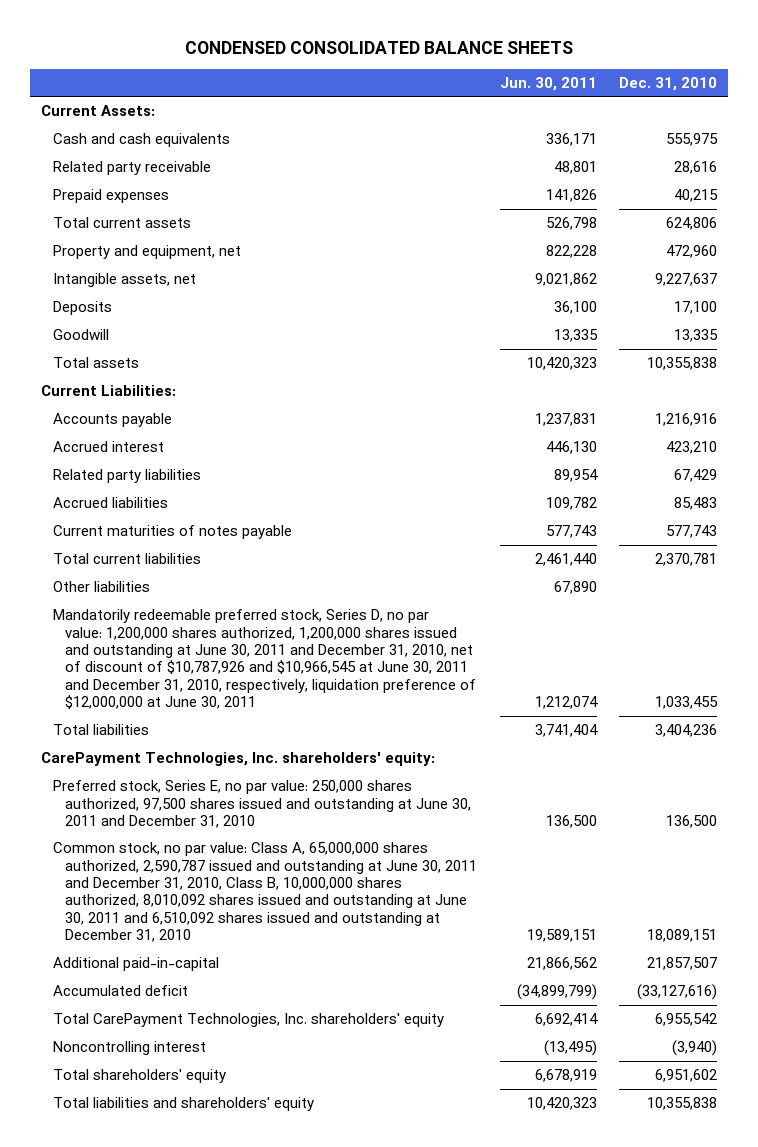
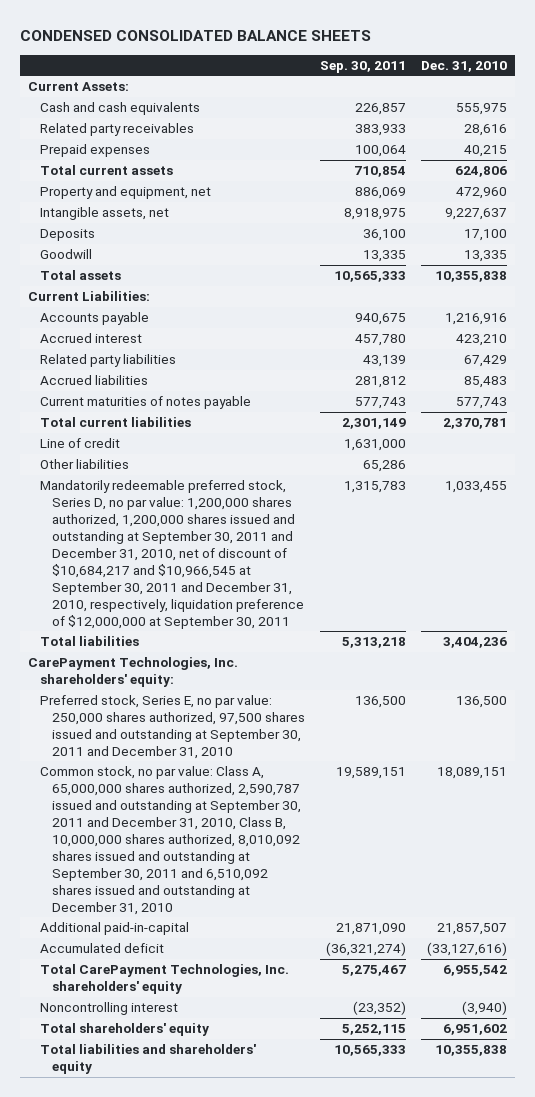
- | Jun. 30, 2011 | Dec. 31, 2010
+ | Sep. 30, 2011 | Dec. 31, 2010
- Related party receivable | 48,801 | 28,616
+ Related party receivables | 383,933 | 28,616
+ Line of credit | 1,631,000 |
- Mandatorily redeemable preferred stock, Series D, no par value: 1,200,000 shares authorized, 1,200,000 shares issued and outstanding at June 30, 2011 and December 31, 2010, net of discount of $10,787,926 and $10,966,545 at June 30, 2011 and December 31, 2010, respectively, liquidation preference of $12,000,000 at June 30, 2011 | 1,212,074 | 1,033,455
+ Mandatorily redeemable preferred stock, Series D, no par value: 1,200,000 shares authorized, 1,200,000 shares issued and outstanding at September 30, 2011 and December 31, 2010, net of discount of $10,684,217 and $10,966,545 at September 30, 2011 and December 31, 2010, respectively, liquidation preference of $12,000,000 at September 30, 2011 | 1,315,783 | 1,033,455
- Preferred stock, Series E, no par value: 250,000 shares authorized, 97,500 shares issued and outstanding at June 30, 2011 and December 31, 2010 | 136,500 | 136,500
- Common stock, no par value: Class A, 65,000,000 shares authorized, 2,590,787 issued and outstanding at June 30, 2011 and December 31, 2010, Class B, 10,000,000 shares authorized, 8,010,092 shares issued and outstanding at June 30, 2011 and 6,510,092 shares issued and outstanding at December 31, 2010 | 19,589,151 | 18,089,151
+ Preferred stock, Series E, no par value: 250,000 shares authorized, 97,500 shares issued and outstanding at September 30, 2011 and December 31, 2010 | 136,500 | 136,500
+ Common stock, no par value: Class A, 65,000,000 shares authorized, 2,590,787 issued and outstanding at September 30, 2011 and December 31, 2010, Class B, 10,000,000 shares authorized, 8,010,092 shares issued and outstanding at September 30, 2011 and 6,510,092 shares issued and outstanding at December 31, 2010 | 19,589,151 | 18,089,151

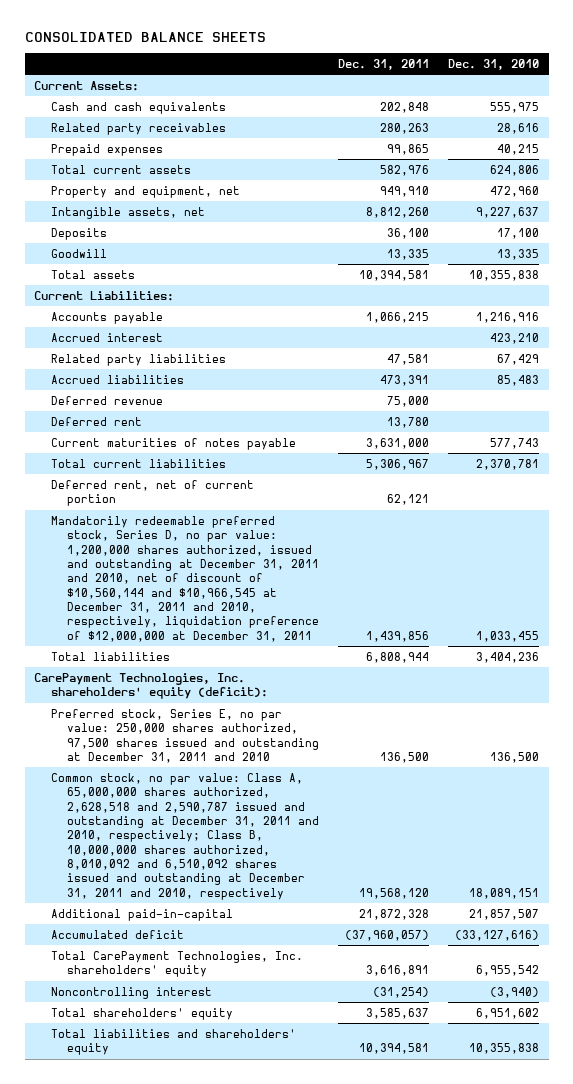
- CONDENSED CONSOLIDATED BALANCE SHEETS
+ CONSOLIDATED BALANCE SHEETS
- | Sep. 30, 2011 | Dec. 31, 2010
+ | Dec. 31, 2011 | Dec. 31, 2010
+ Deferred revenue | 75,000 |
+ Deferred rent | 13,780 |
- Line of credit | 1,631,000 |
- Other liabilities | 65,286 |
- Mandatorily redeemable preferred stock, Series D, no par value: 1,200,000 shares authorized, 1,200,000 shares issued and outstanding at September 30, 2011 and December 31, 2010, net of discount of $10,684,217 and $10,966,545 at September 30, 2011 and December 31, 2010, respectively, liquidation preference of $12,000,000 at September 30, 2011 | 1,315,783 | 1,033,455
+ Deferred rent, net of current portion | 62,121 |
+ Mandatorily redeemable preferred stock, Series D, no par value: 1,200,000 shares authorized, issued and outstanding at December 31, 2011 and 2010, net of discount of $10,560,144 and $10,966,545 at December 31, 2011 and 2010, respectively, liquidation preference of $12,000,000 at December 31, 2011 | 1,439,856 | 1,033,455
- CarePayment Technologies, Inc. shareholders' equity:
- Preferred stock, Series E, no par value: 250,000 shares authorized, 97,500 shares issued and outstanding at September 30, 2011 and December 31, 2010 | 136,500 | 136,500
- Common stock, no par value: Class A, 65,000,000 shares authorized, 2,590,787 issued and outstanding at September 30, 2011 and December 31, 2010, Class B, 10,000,000 shares authorized, 8,010,092 shares issued and outstanding at September 30, 2011 and 6,510,092 shares issued and outstanding at December 31, 2010 | 19,589,151 | 18,089,151
+ CarePayment Technologies, Inc. shareholders' equity (deficit):
+ Preferred stock, Series E, no par value: 250,000 shares authorized, 97,500 shares issued and outstanding at December 31, 2011 and 2010 | 136,500 | 136,500
+ Common stock, no par value: Class A, 65,000,000 shares authorized, 2,628,518 and 2,590,787 issued and outstanding at December 31, 2011 and 2010, respectively; Class B, 10,000,000 shares authorized, 8,010,092 and 6,510,092 shares issued and outstanding at December 31, 2011 and 2010, respectively | 19,568,120 | 18,089,151

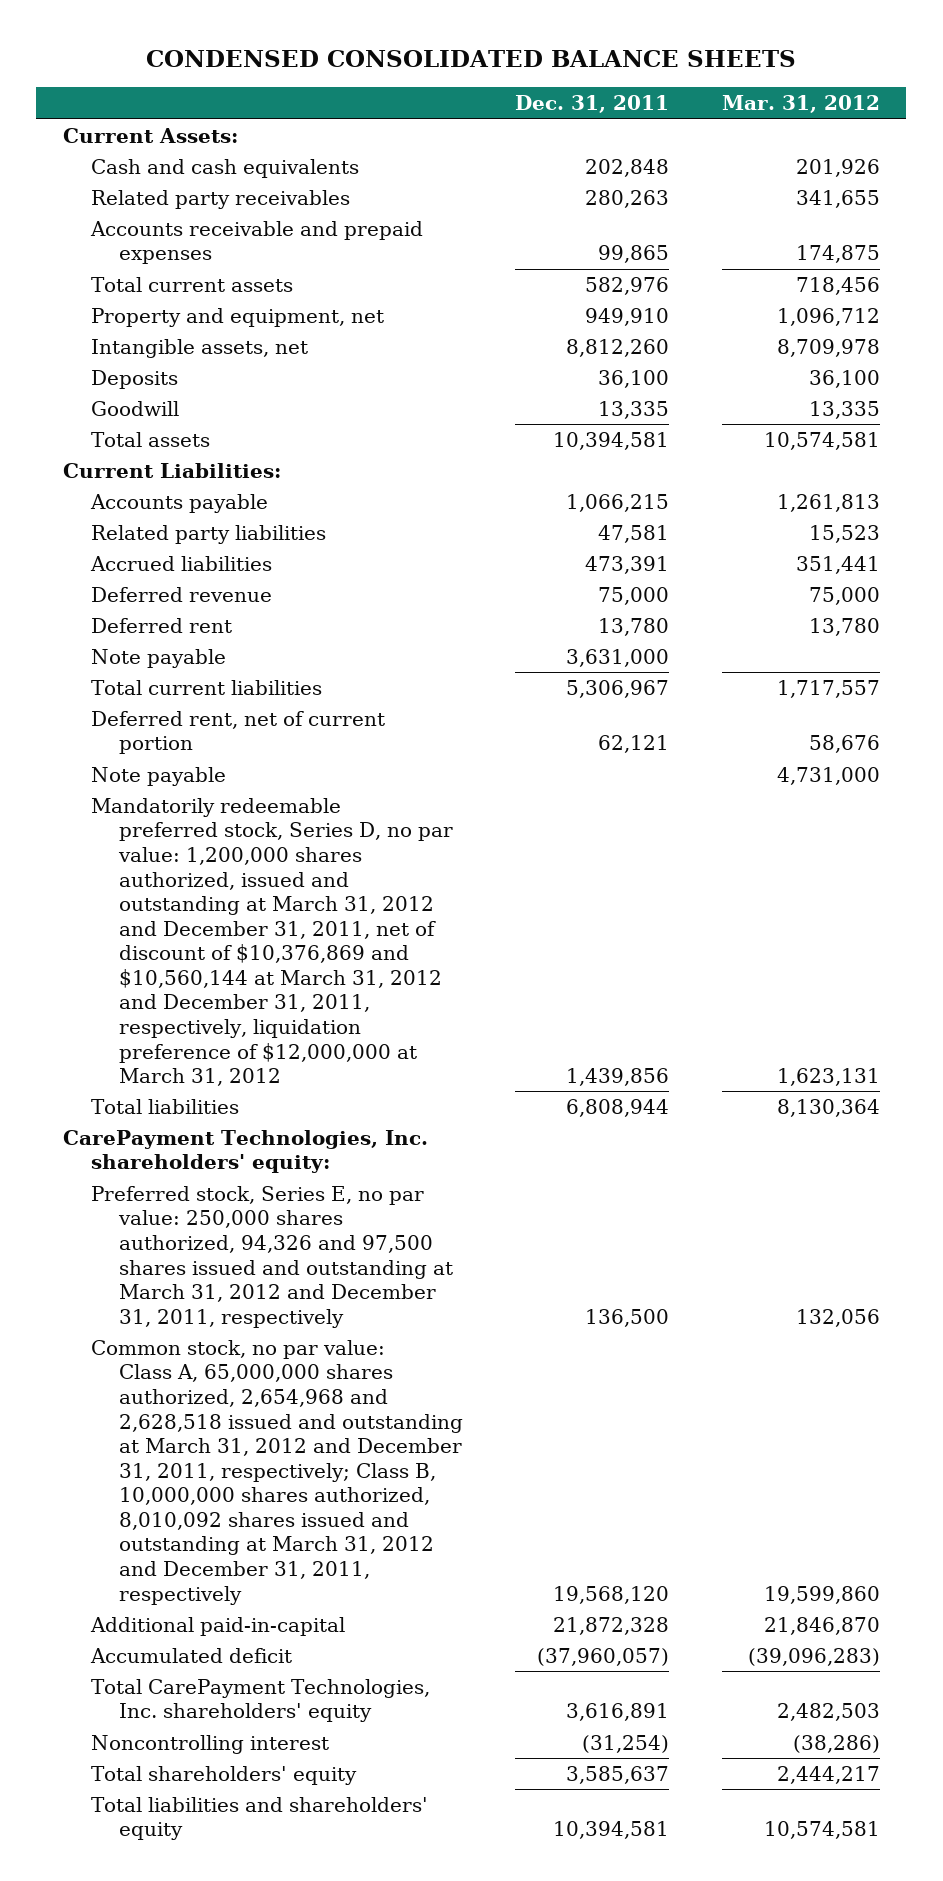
- CONSOLIDATED BALANCE SHEETS
+ CONDENSED CONSOLIDATED BALANCE SHEETS
- | Dec. 31, 2011 | Dec. 31, 2010
+ | Dec. 31, 2011 | Mar. 31, 2012
- Prepaid expenses | 99,865 | 40,215
+ Accounts receivable and prepaid expenses | 99,865 | 174,875
- Accrued interest | | 423,210
- Current maturities of notes payable | 3,631,000 | 577,743
+ Note payable | 3,631,000 |
- Mandatorily redeemable preferred stock, Series D, no par value: 1,200,000 shares authorized, issued and outstanding at December 31, 2011 and 2010, net of discount of $10,560,144 and $10,966,545 at December 31, 2011 and 2010, respectively, liquidation preference of $12,000,000 at December 31, 2011 | 1,439,856 | 1,033,455
+ Note payable | | 4,731,000
+ Mandatorily redeemable preferred stock, Series D, no par value: 1,200,000 shares authorized, issued and outstanding at March 31, 2012 and December 31, 2011, net of discount of $10,376,869 and $10,560,144 at March 31, 2012 and December 31, 2011, respectively, liquidation preference of $12,000,000 at March 31, 2012 | 1,439,856 | 1,623,131
- CarePayment Technologies, Inc. shareholders' equity (deficit):
- Preferred stock, Series E, no par value: 250,000 shares authorized, 97,500 shares issued and outstanding at December 31, 2011 and 2010 | 136,500 | 136,500
- Common stock, no par value: Class A, 65,000,000 shares authorized, 2,628,518 and 2,590,787 issued and outstanding at December 31, 2011 and 2010, respectively; Class B, 10,000,000 shares authorized, 8,010,092 and 6,510,092 shares issued and outstanding at December 31, 2011 and 2010, respectively | 19,568,120 | 18,089,151
+ CarePayment Technologies, Inc. shareholders' equity:
+ Preferred stock, Series E, no par value: 250,000 shares authorized, 94,326 and 97,500 shares issued and outstanding at March 31, 2012 and December 31, 2011, respectively | 136,500 | 132,056
+ Common stock, no par value: Class A, 65,000,000 shares authorized, 2,654,968 and 2,628,518 issued and outstanding at March 31, 2012 and December 31, 2011, respectively; Class B, 10,000,000 shares authorized, 8,010,092 shares issued and outstanding at March 31, 2012 and December 31, 2011, respectively | 19,568,120 | 19,599,860

